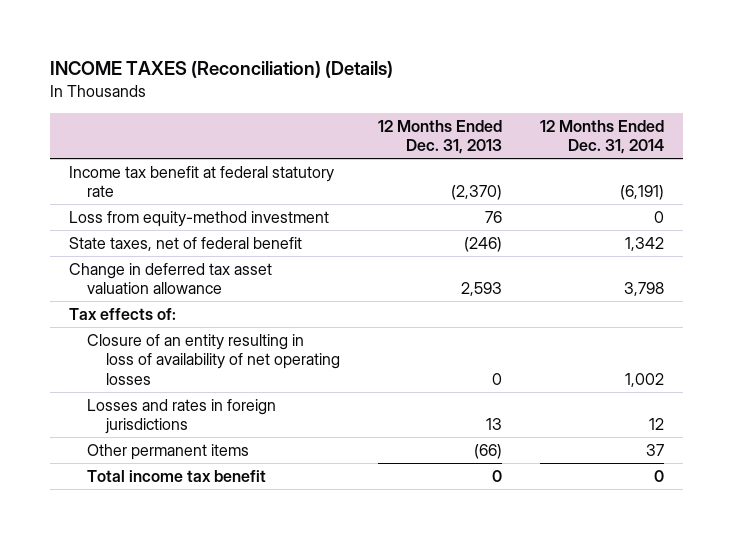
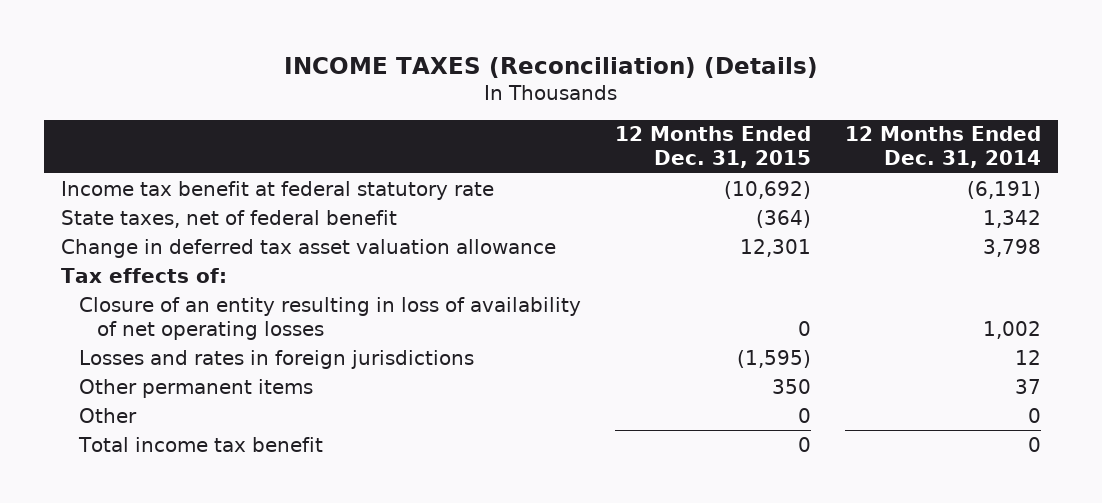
- | 12 Months Ended Dec. 31, 2013 | 12 Months Ended Dec. 31, 2014
+ | 12 Months Ended Dec. 31, 2015 | 12 Months Ended Dec. 31, 2014
- Loss from equity-method investment | 76 | 0
+ Other | 0 | 0

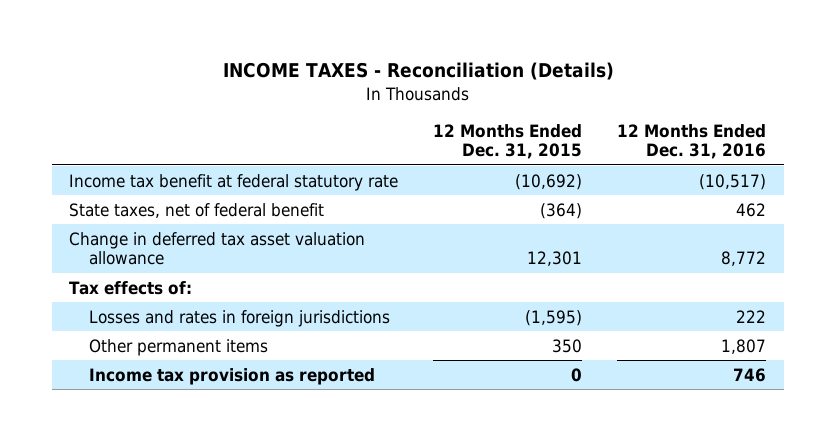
- INCOME TAXES (Reconciliation) (Details)
+ INCOME TAXES - Reconciliation (Details)
- | 12 Months Ended Dec. 31, 2015 | 12 Months Ended Dec. 31, 2014
+ | 12 Months Ended Dec. 31, 2015 | 12 Months Ended Dec. 31, 2016
- Closure of an entity resulting in loss of availability of net operating losses | 0 | 1,002
- Other | 0 | 0
- Total income tax benefit | 0 | 0
+ Income tax provision as reported | 0 | 746

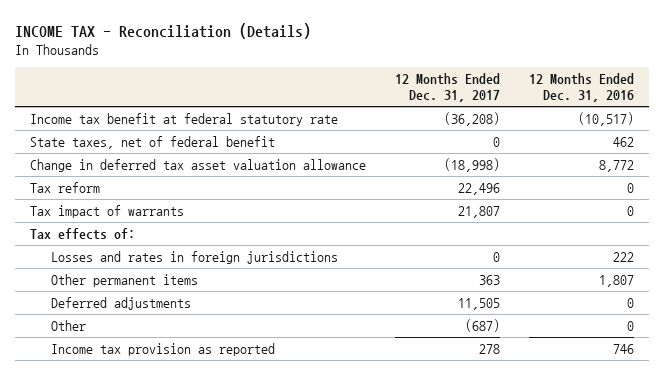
- INCOME TAXES - Reconciliation (Details)
+ INCOME TAX - Reconciliation (Details)
- | 12 Months Ended Dec. 31, 2015 | 12 Months Ended Dec. 31, 2016
+ | 12 Months Ended Dec. 31, 2017 | 12 Months Ended Dec. 31, 2016
+ Tax reform | 22,496 | 0
+ Tax impact of warrants | 21,807 | 0
+ Deferred adjustments | 11,505 | 0
+ Other | (687) | 0

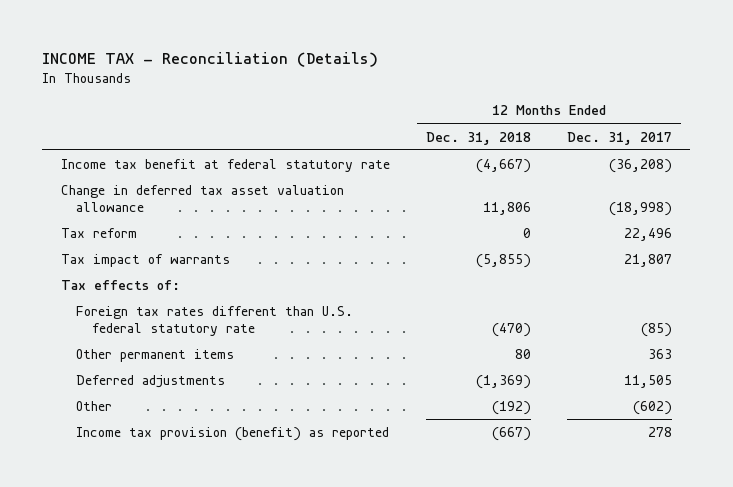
- | 12 Months Ended Dec. 31, 2017 | 12 Months Ended Dec. 31, 2016
+ | 12 Months Ended Dec. 31, 2018 | 12 Months Ended Dec. 31, 2017
- State taxes, net of federal benefit | 0 | 462
- Losses and rates in foreign jurisdictions | 0 | 222
+ Foreign tax rates different than U.S. federal statutory rate | (470) | (85)
- Other | (687) | 0
- Income tax provision as reported | 278 | 746
+ Other | (192) | (602)
+ Income tax provision (benefit) as reported | (667) | 278

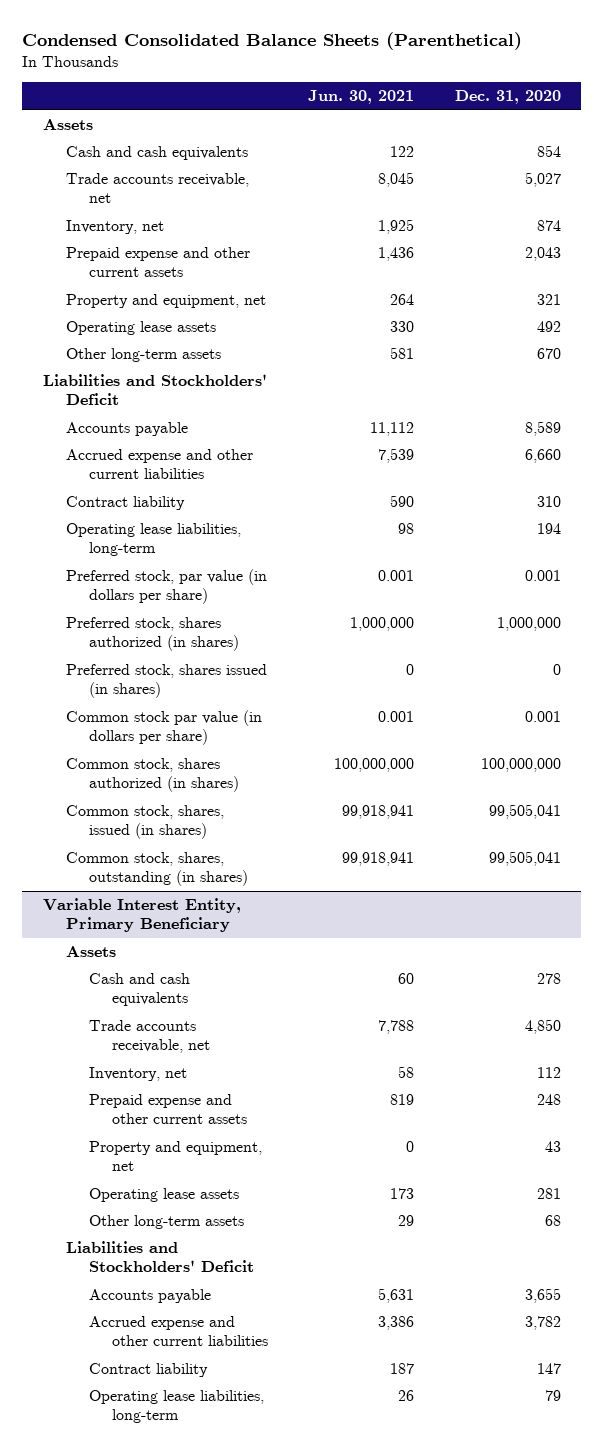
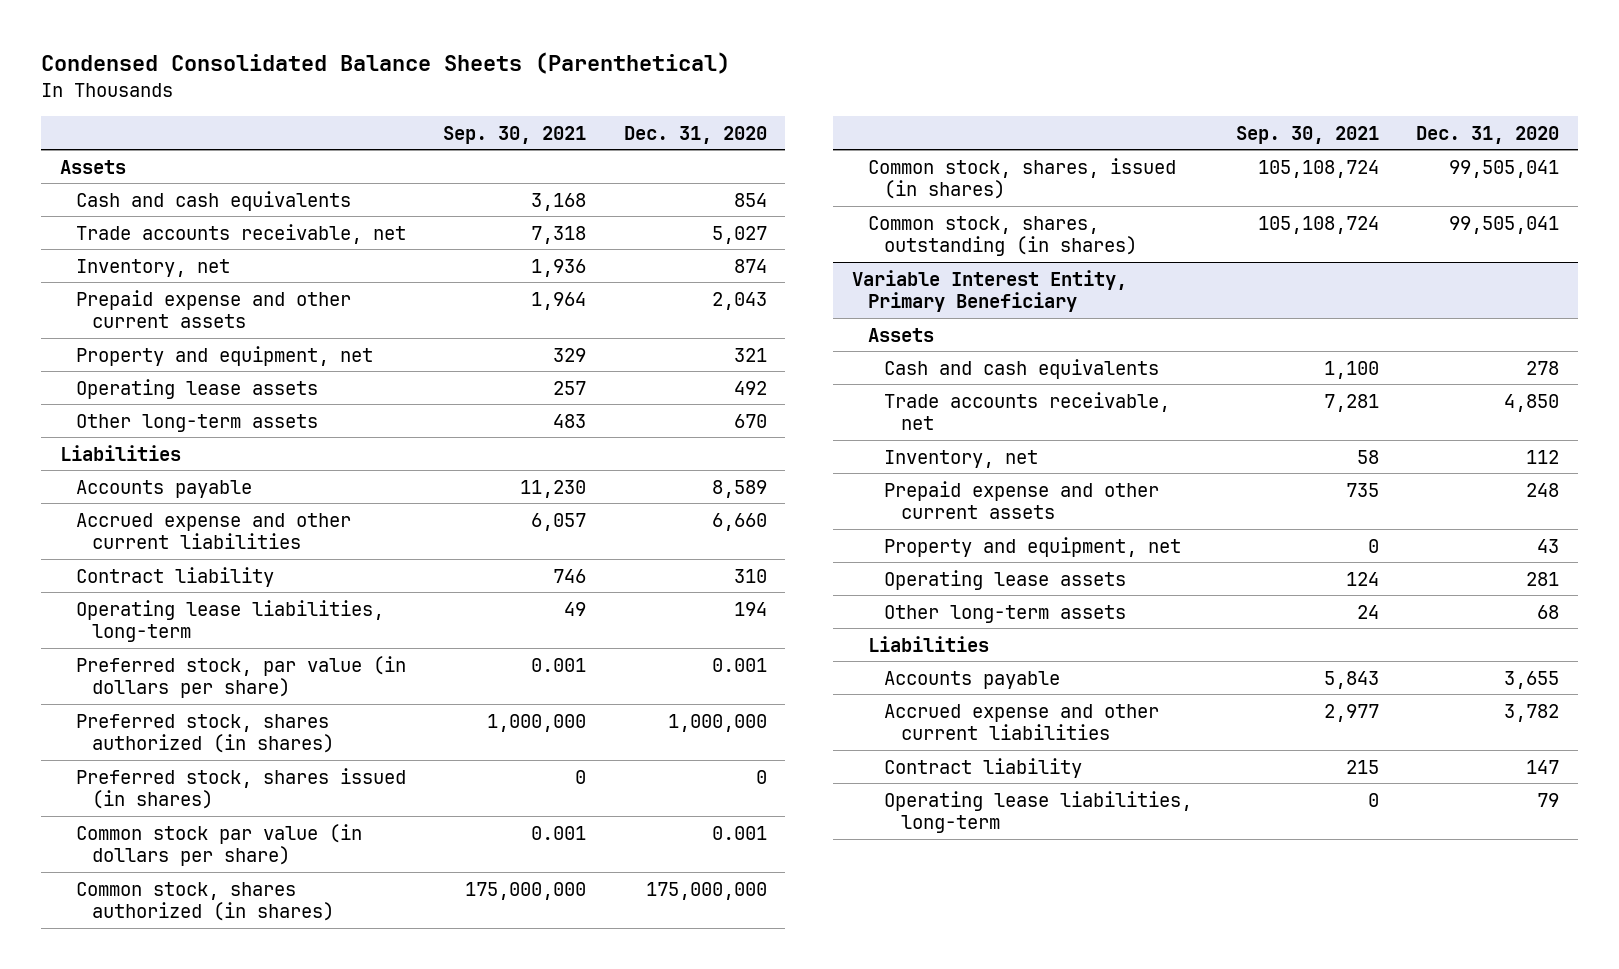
- | Jun. 30, 2021 | Dec. 31, 2020
+ | Sep. 30, 2021 | Dec. 31, 2020
- Liabilities and Stockholders' Deficit
+ Liabilities
- Common stock, shares authorized (in shares) | 100,000,000 | 100,000,000
+ Common stock, shares authorized (in shares) | 175,000,000 | 175,000,000
@ Variable Interest Entity, Primary Beneficiary
- Liabilities and Stockholders' Deficit
+ Liabilities

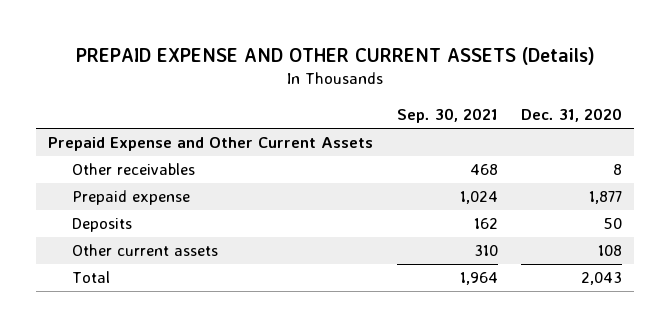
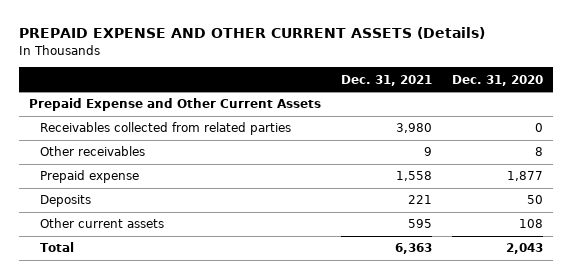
- | Sep. 30, 2021 | Dec. 31, 2020
+ | Dec. 31, 2021 | Dec. 31, 2020
+ Receivables collected from related parties | 3,980 | 0

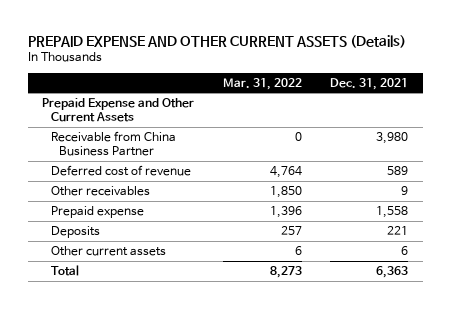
- | Dec. 31, 2021 | Dec. 31, 2020
+ | Mar. 31, 2022 | Dec. 31, 2021
- Receivables collected from related parties | 3,980 | 0
+ Receivable from China Business Partner | 0 | 3,980
+ Deferred cost of revenue | 4,764 | 589
- Other current assets | 595 | 108
+ Other current assets | 6 | 6

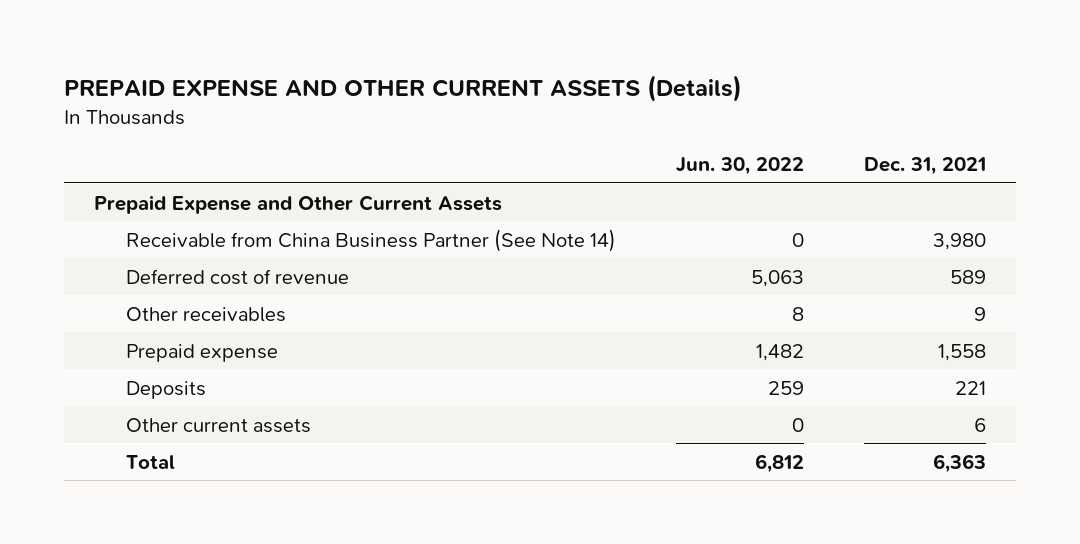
- | Mar. 31, 2022 | Dec. 31, 2021
+ | Jun. 30, 2022 | Dec. 31, 2021
- Receivable from China Business Partner | 0 | 3,980
+ Receivable from China Business Partner (See Note 14) | 0 | 3,980

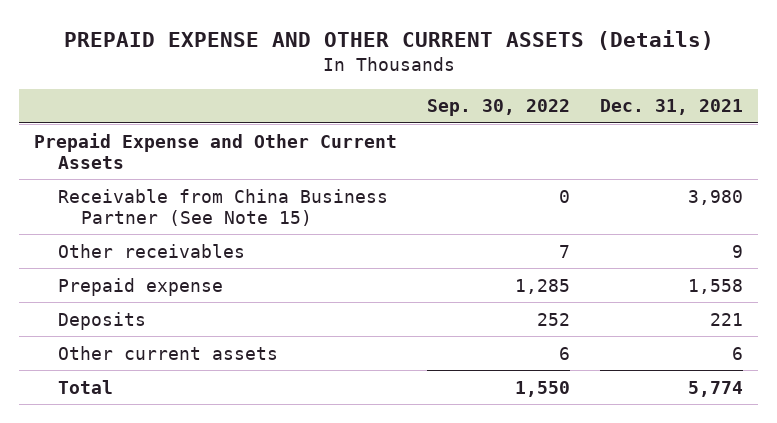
- | Jun. 30, 2022 | Dec. 31, 2021
+ | Sep. 30, 2022 | Dec. 31, 2021
- Receivable from China Business Partner (See Note 14) | 0 | 3,980
- Deferred cost of revenue | 5,063 | 589
+ Receivable from China Business Partner (See Note 15) | 0 | 3,980
- Total | 6,812 | 6,363
+ Total | 1,550 | 5,774

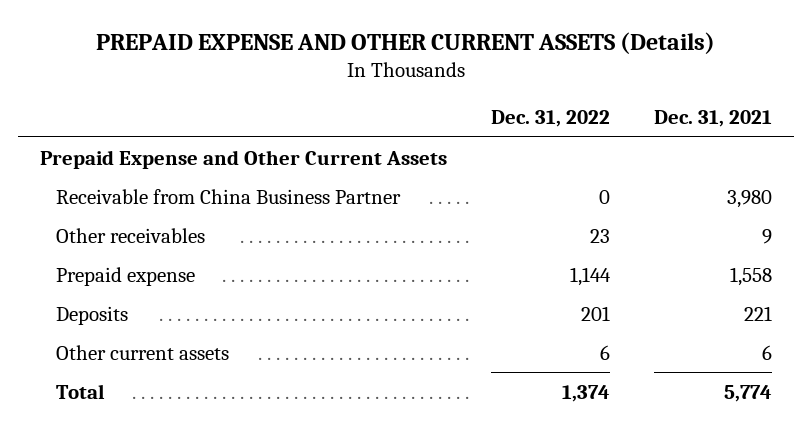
- | Sep. 30, 2022 | Dec. 31, 2021
+ | Dec. 31, 2022 | Dec. 31, 2021
- Receivable from China Business Partner (See Note 15) | 0 | 3,980
+ Receivable from China Business Partner | 0 | 3,980

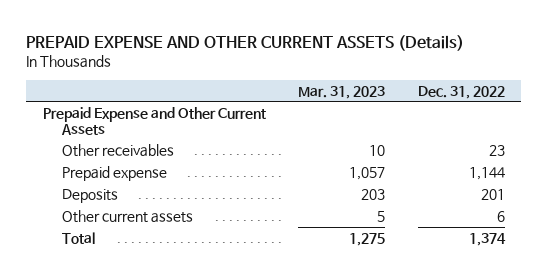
- | Dec. 31, 2022 | Dec. 31, 2021
+ | Mar. 31, 2023 | Dec. 31, 2022
- Receivable from China Business Partner | 0 | 3,980

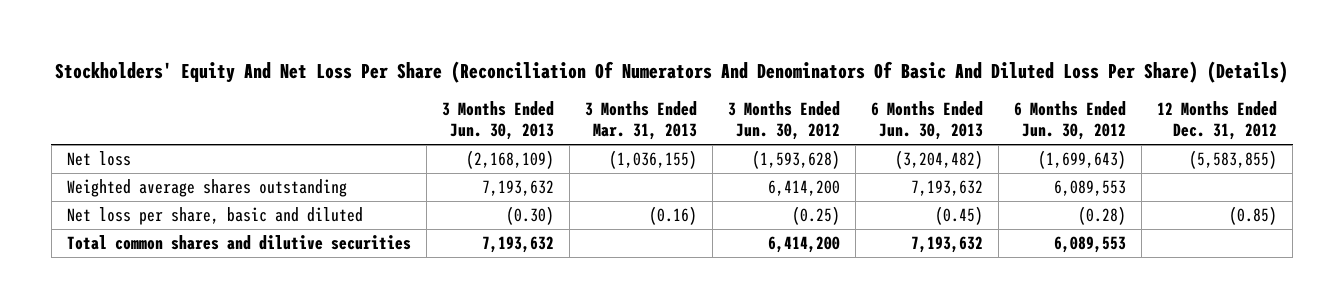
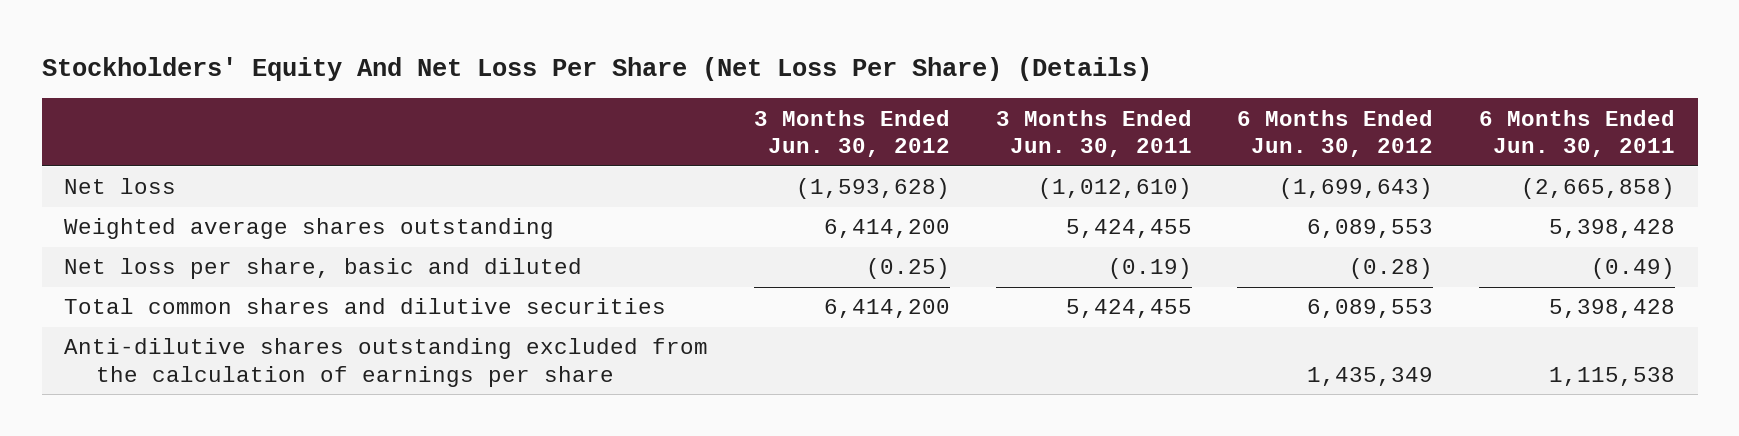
- Stockholders' Equity And Net Loss Per Share (Reconciliation Of Numerators And Denominators Of Basic And Diluted Loss Per Share) (Details)
+ Stockholders' Equity And Net Loss Per Share (Net Loss Per Share) (Details)
- | 3 Months Ended Jun. 30, 2013 | 3 Months Ended Mar. 31, 2013 | 3 Months Ended Jun. 30, 2012 | 6 Months Ended Jun. 30, 2013 | 6 Months Ended Jun. 30, 2012 | 12 Months Ended Dec. 31, 2012
+ | 3 Months Ended Jun. 30, 2012 | 3 Months Ended Jun. 30, 2011 | 6 Months Ended Jun. 30, 2012 | 6 Months Ended Jun. 30, 2011
+ Anti-dilutive shares outstanding excluded from the calculation of earnings per share | | | 1,435,349 | 1,115,538

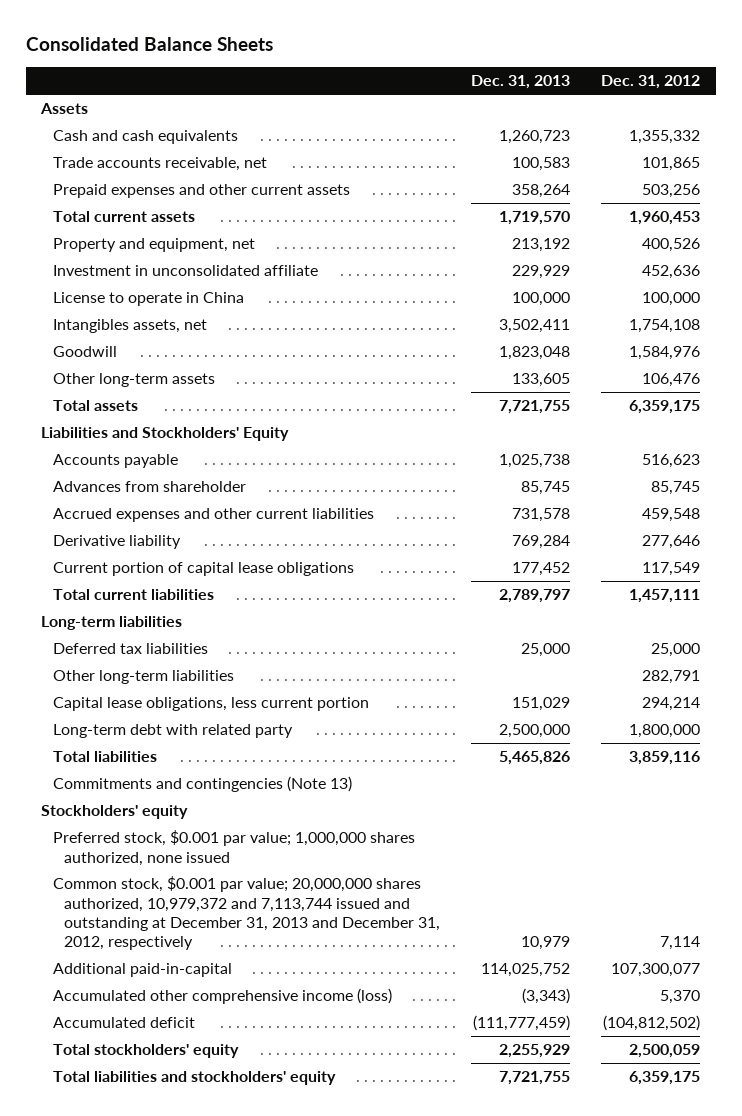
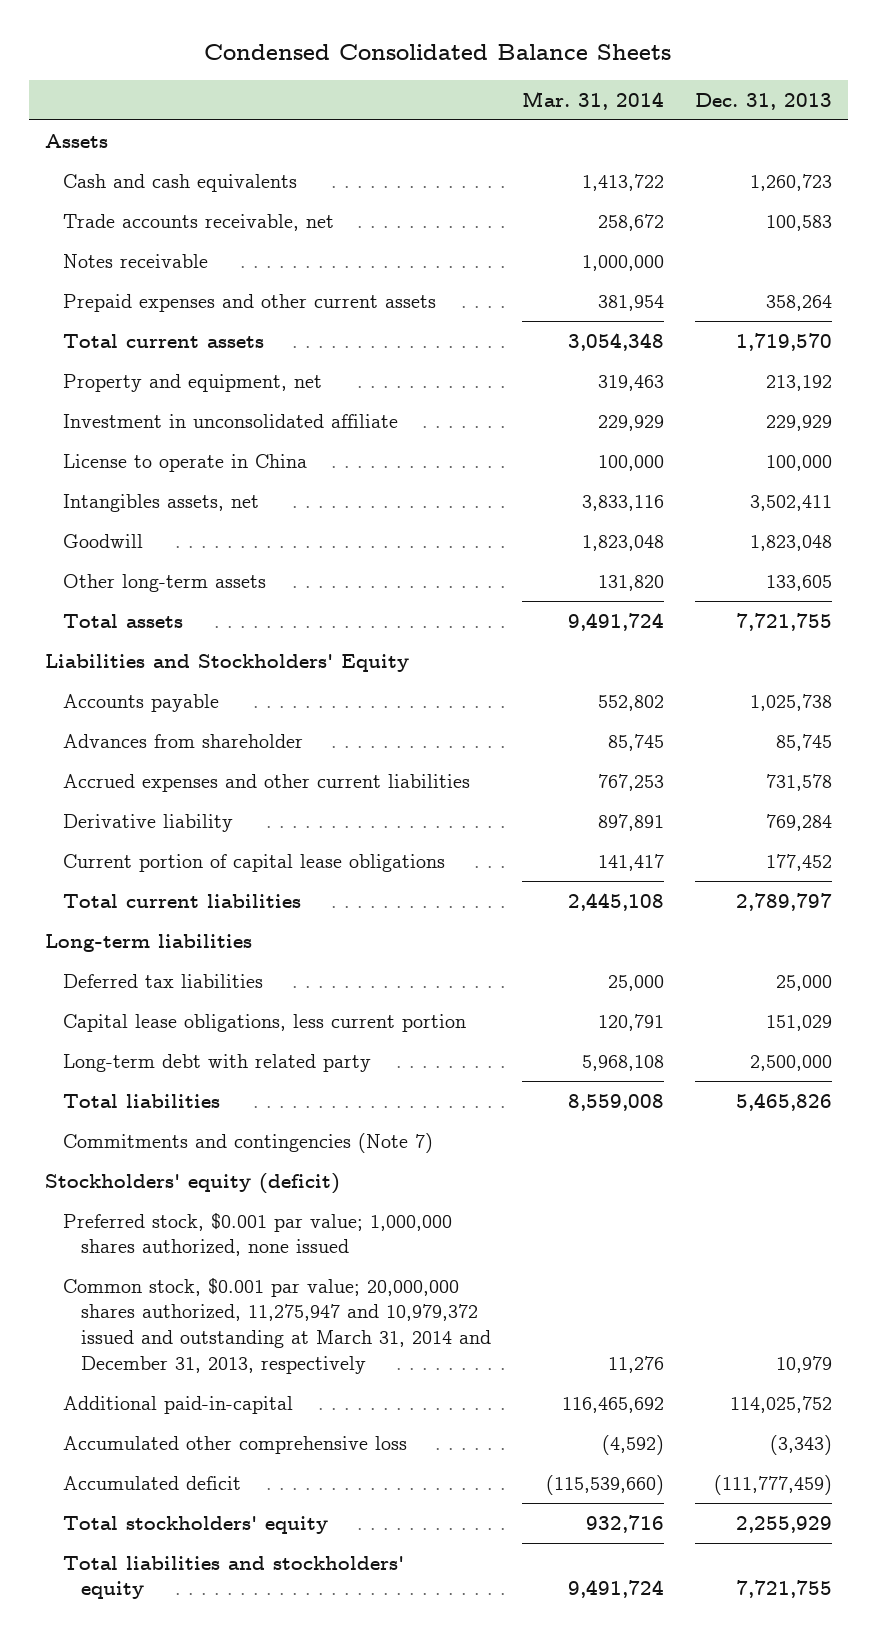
- Consolidated Balance Sheets
+ Condensed Consolidated Balance Sheets
- | Dec. 31, 2013 | Dec. 31, 2012
+ | Mar. 31, 2014 | Dec. 31, 2013
+ Notes receivable | 1,000,000 |
- Other long-term liabilities | | 282,791
- Commitments and contingencies (Note 13)
- Stockholders' equity
+ Commitments and contingencies (Note 7)
+ Stockholders' equity (deficit)
- Common stock, $0.001 par value; 20,000,000 shares authorized, 10,979,372 and 7,113,744 issued and outstanding at December 31, 2013 and December 31, 2012, respectively | 10,979 | 7,114
+ Common stock, $0.001 par value; 20,000,000 shares authorized, 11,275,947 and 10,979,372 issued and outstanding at March 31, 2014 and December 31, 2013, respectively | 11,276 | 10,979
- Accumulated other comprehensive income (loss) | (3,343) | 5,370
+ Accumulated other comprehensive loss | (4,592) | (3,343)

